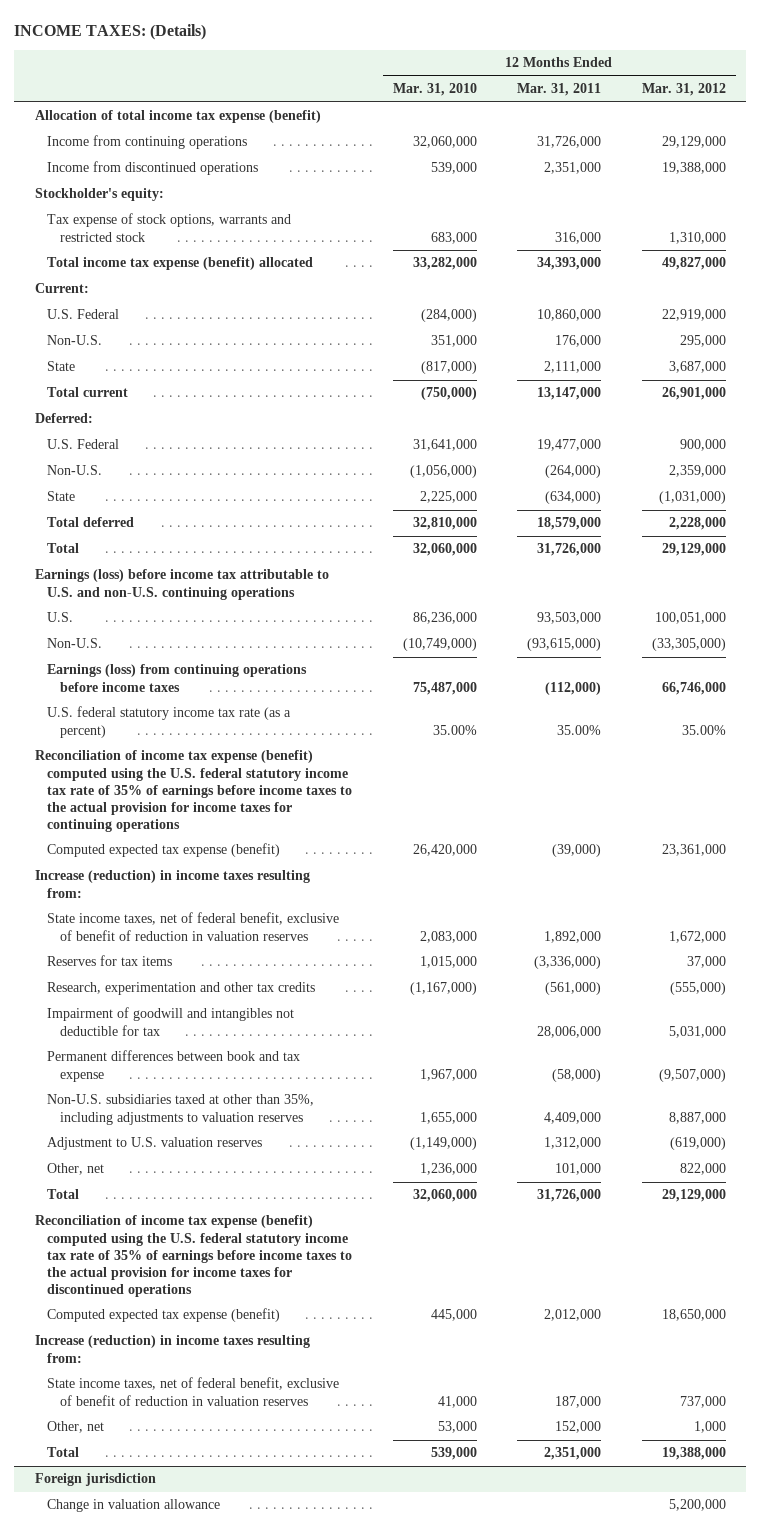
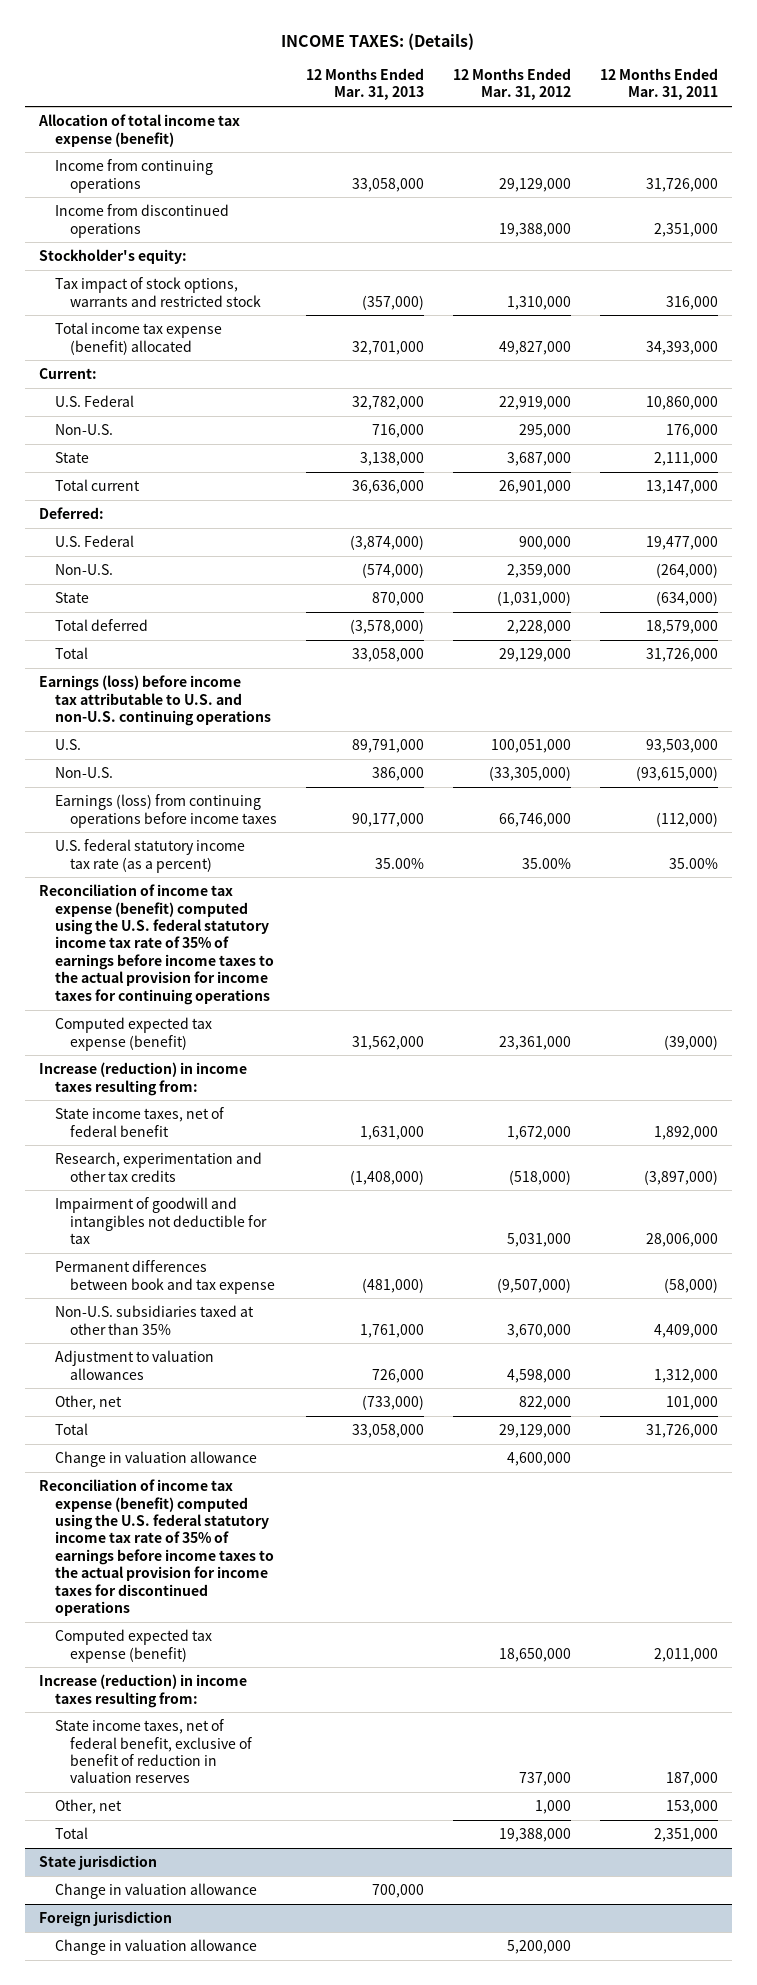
- | 12 Months Ended Mar. 31, 2010 | 12 Months Ended Mar. 31, 2011 | 12 Months Ended Mar. 31, 2012
+ | 12 Months Ended Mar. 31, 2013 | 12 Months Ended Mar. 31, 2012 | 12 Months Ended Mar. 31, 2011
- Tax expense of stock options, warrants and restricted stock | 683,000 | 316,000 | 1,310,000
+ Tax impact of stock options, warrants and restricted stock | (357,000) | 1,310,000 | 316,000
- State income taxes, net of federal benefit, exclusive of benefit of reduction in valuation reserves | 2,083,000 | 1,892,000 | 1,672,000
- Reserves for tax items | 1,015,000 | (3,336,000) | 37,000
- Research, experimentation and other tax credits | (1,167,000) | (561,000) | (555,000)
+ State income taxes, net of federal benefit | 1,631,000 | 1,672,000 | 1,892,000
+ Research, experimentation and other tax credits | (1,408,000) | (518,000) | (3,897,000)
- Non-U.S. subsidiaries taxed at other than 35%, including adjustments to valuation reserves | 1,655,000 | 4,409,000 | 8,887,000
- Adjustment to U.S. valuation reserves | (1,149,000) | 1,312,000 | (619,000)
+ Non-U.S. subsidiaries taxed at other than 35% | 1,761,000 | 3,670,000 | 4,409,000
+ Adjustment to valuation allowances | 726,000 | 4,598,000 | 1,312,000
+ Change in valuation allowance | | 4,600,000 |
- Computed expected tax expense (benefit) | 445,000 | 2,012,000 | 18,650,000
+ Computed expected tax expense (benefit) | | 18,650,000 | 2,011,000
- Other, net | 53,000 | 152,000 | 1,000
+ Other, net | | 1,000 | 153,000
+ State jurisdiction
+ Change in valuation allowance | 700,000 | |

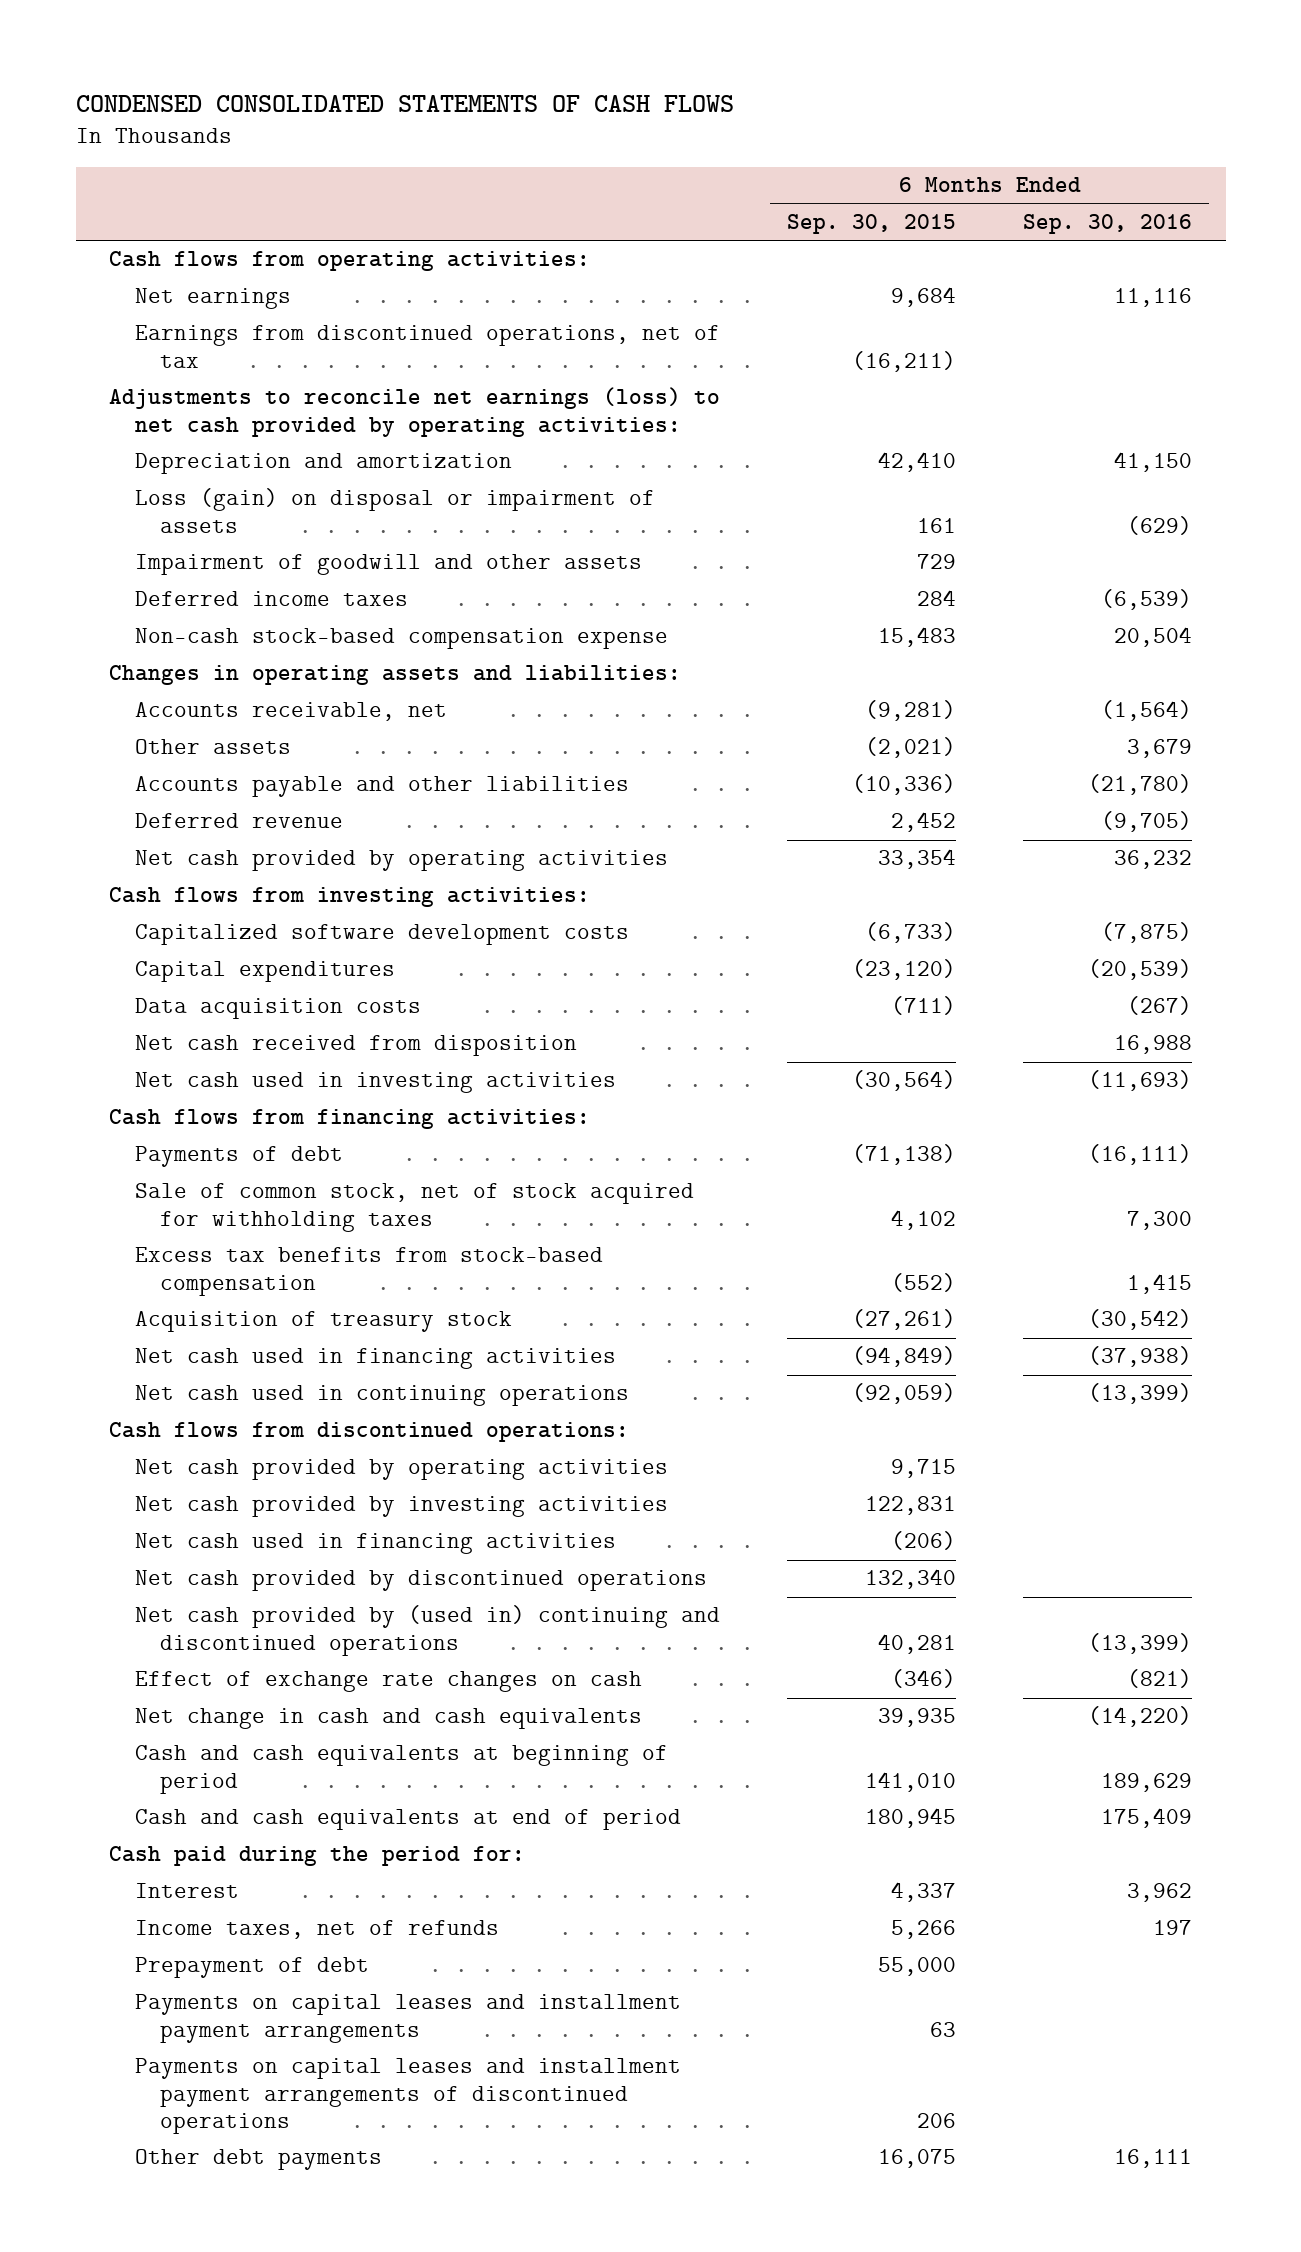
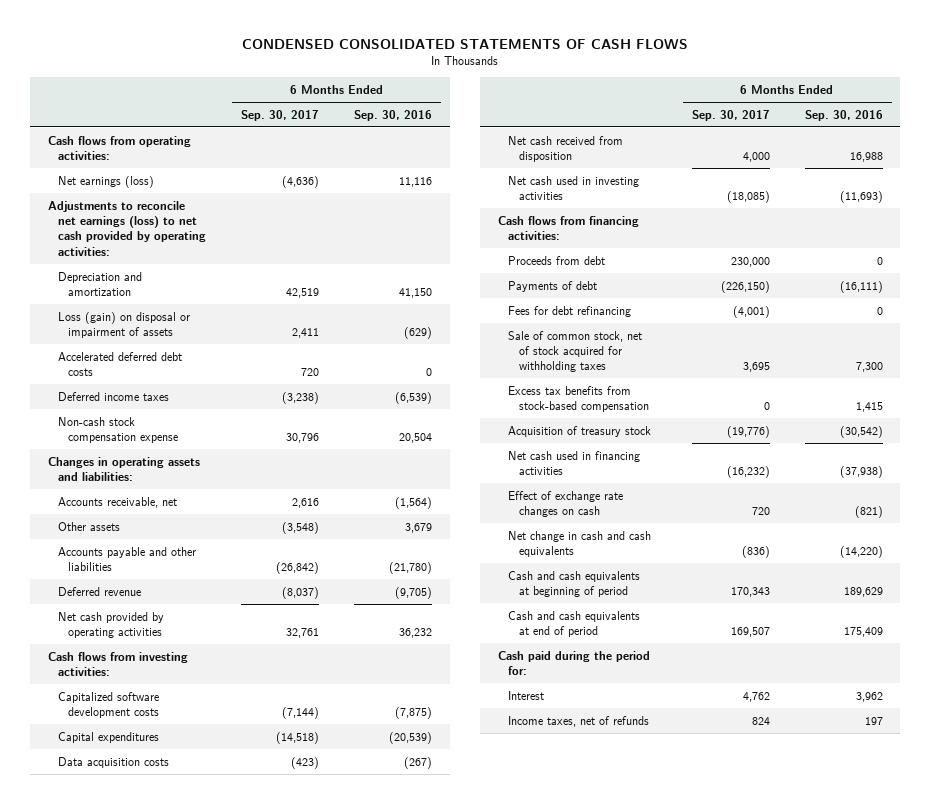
- | 6 Months Ended Sep. 30, 2015 | 6 Months Ended Sep. 30, 2016
+ | 6 Months Ended Sep. 30, 2017 | 6 Months Ended Sep. 30, 2016
- Net earnings | 9,684 | 11,116
- Earnings from discontinued operations, net of tax | (16,211) |
+ Net earnings (loss) | (4,636) | 11,116
- Impairment of goodwill and other assets | 729 |
+ Accelerated deferred debt costs | 720 | 0
- Non-cash stock-based compensation expense | 15,483 | 20,504
+ Non-cash stock compensation expense | 30,796 | 20,504
+ Proceeds from debt | 230,000 | 0
+ Fees for debt refinancing | (4,001) | 0
- Net cash used in continuing operations | (92,059) | (13,399)
- Cash flows from discontinued operations:
- Net cash provided by operating activities | 9,715 |
- Net cash provided by investing activities | 122,831 |
- Net cash used in financing activities | (206) |
- Net cash provided by discontinued operations | 132,340 |
- Net cash provided by (used in) continuing and discontinued operations | 40,281 | (13,399)
- Prepayment of debt | 55,000 |
- Payments on capital leases and installment payment arrangements | 63 |
- Payments on capital leases and installment payment arrangements of discontinued operations | 206 |
- Other debt payments | 16,075 | 16,111

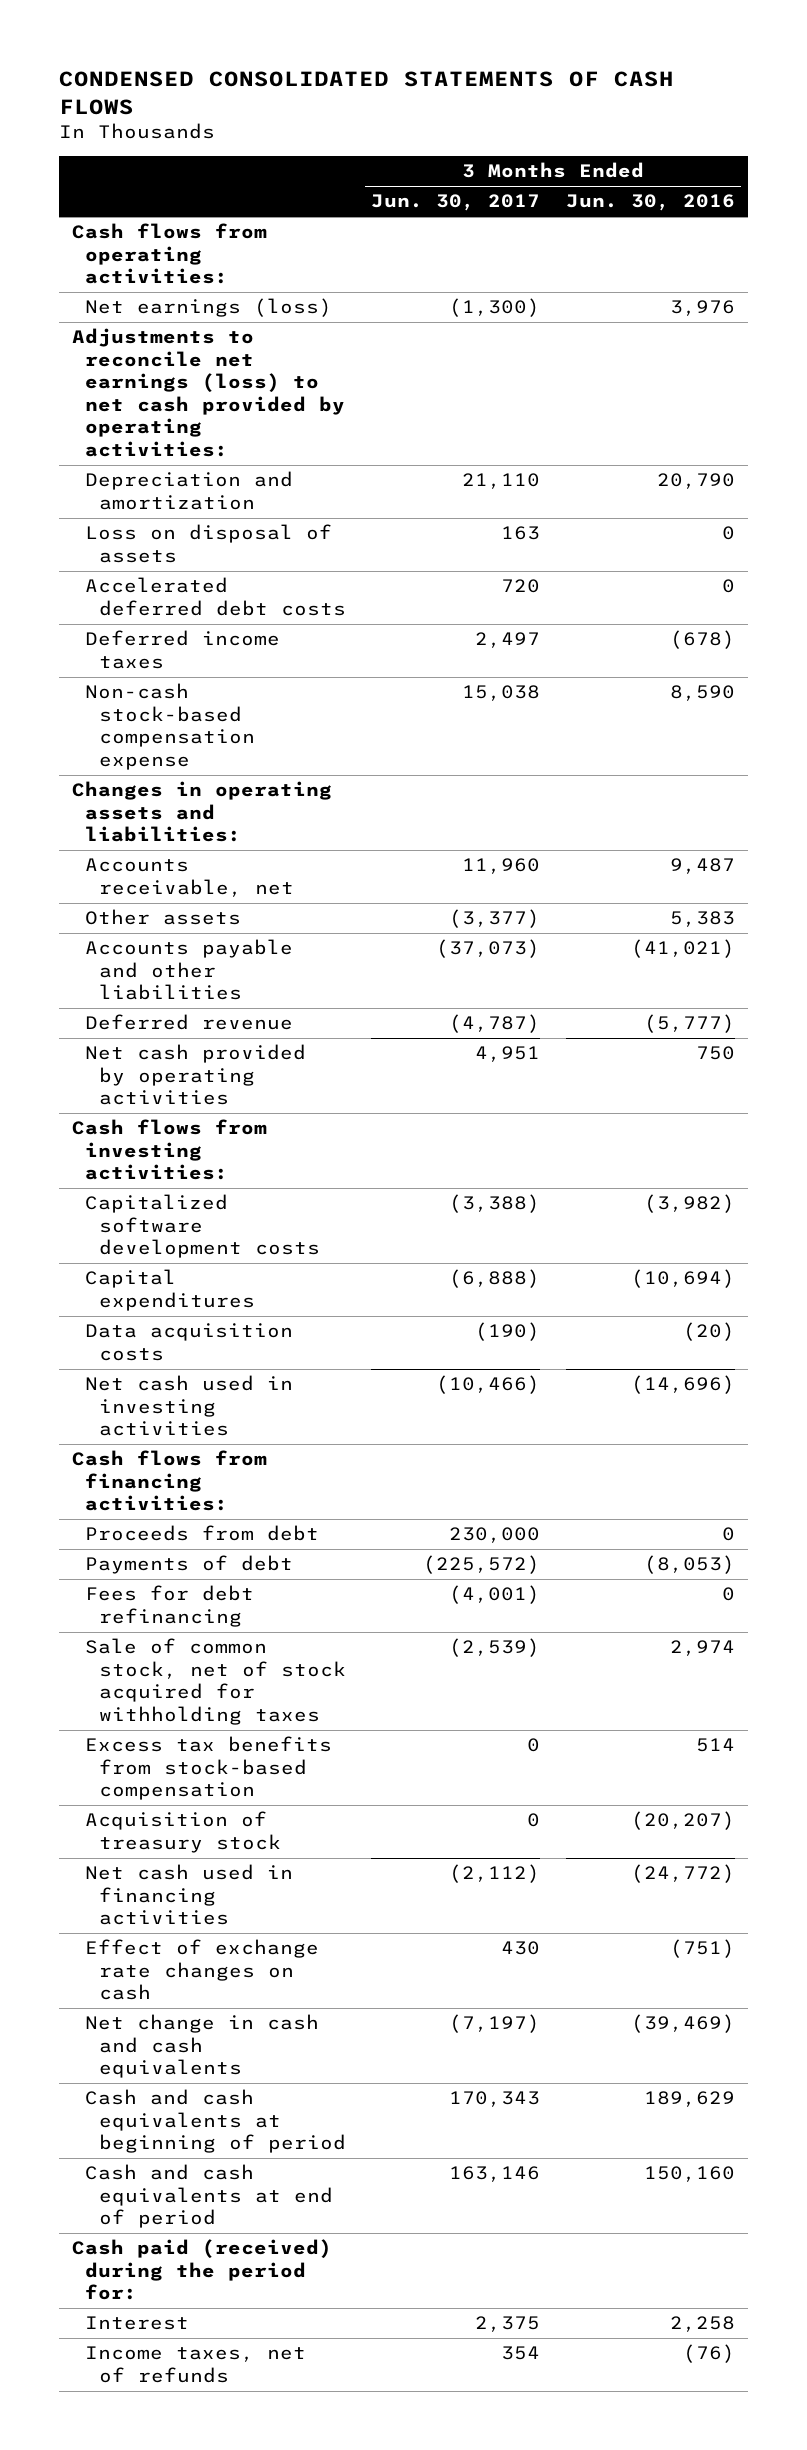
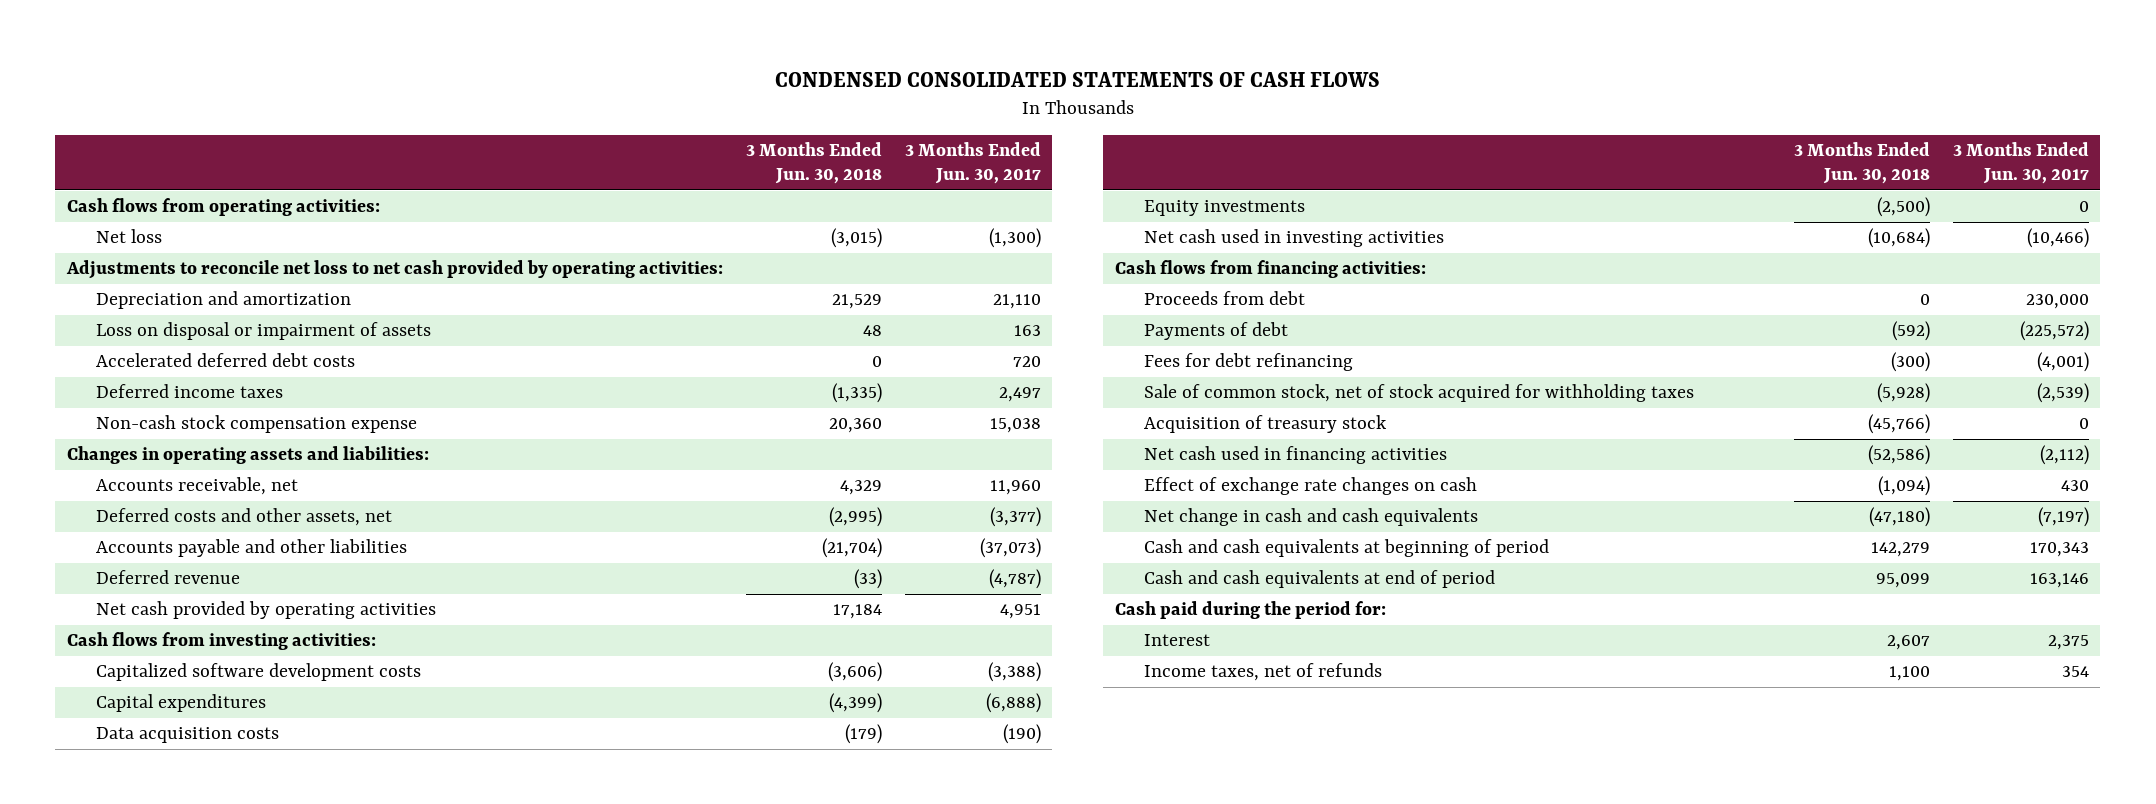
- | 3 Months Ended Jun. 30, 2017 | 3 Months Ended Jun. 30, 2016
+ | 3 Months Ended Jun. 30, 2018 | 3 Months Ended Jun. 30, 2017
- Net earnings (loss) | (1,300) | 3,976
- Adjustments to reconcile net earnings (loss) to net cash provided by operating activities:
+ Net loss | (3,015) | (1,300)
+ Adjustments to reconcile net loss to net cash provided by operating activities:
- Loss on disposal of assets | 163 | 0
+ Loss on disposal or impairment of assets | 48 | 163
- Non-cash stock-based compensation expense | 15,038 | 8,590
+ Non-cash stock compensation expense | 20,360 | 15,038
- Other assets | (3,377) | 5,383
+ Deferred costs and other assets, net | (2,995) | (3,377)
+ Equity investments | (2,500) | 0
- Excess tax benefits from stock-based compensation | 0 | 514
- Cash paid (received) during the period for:
+ Cash paid during the period for:

